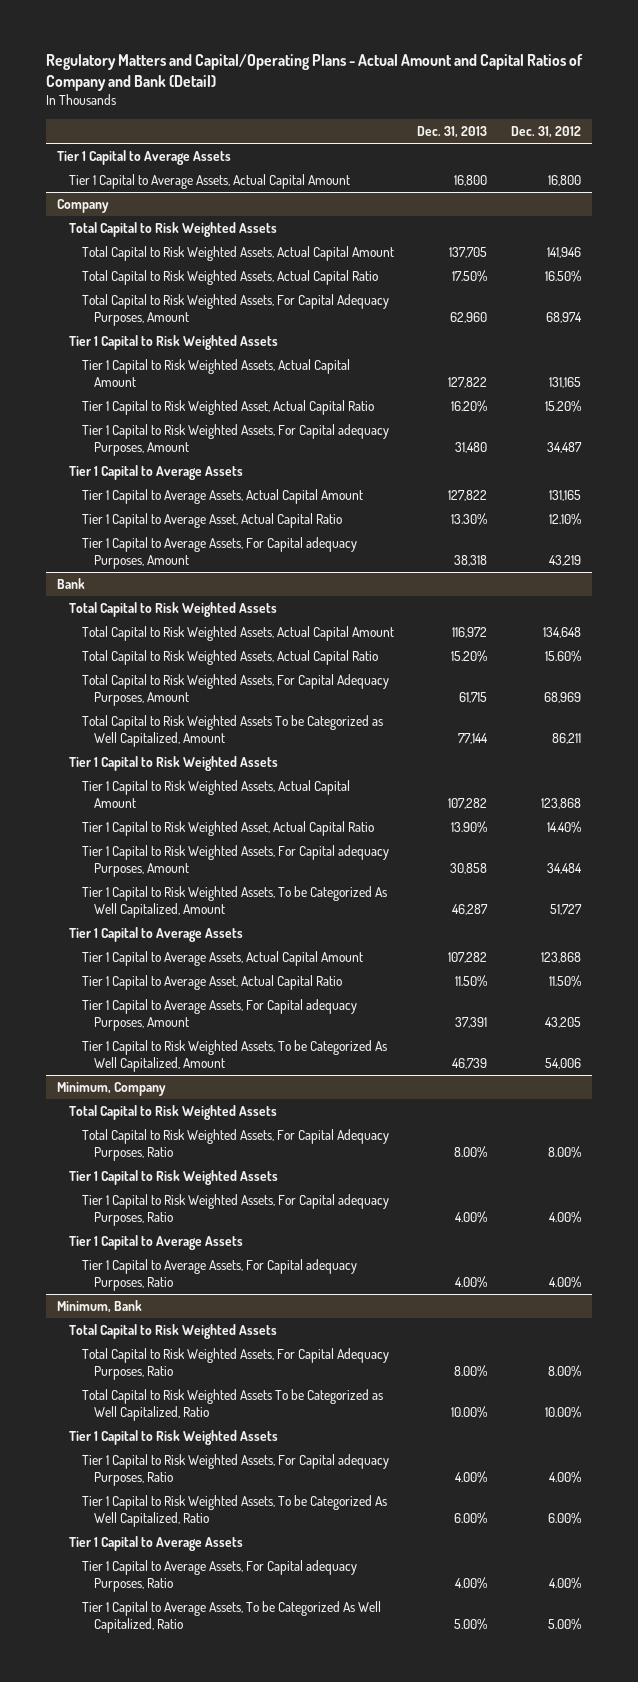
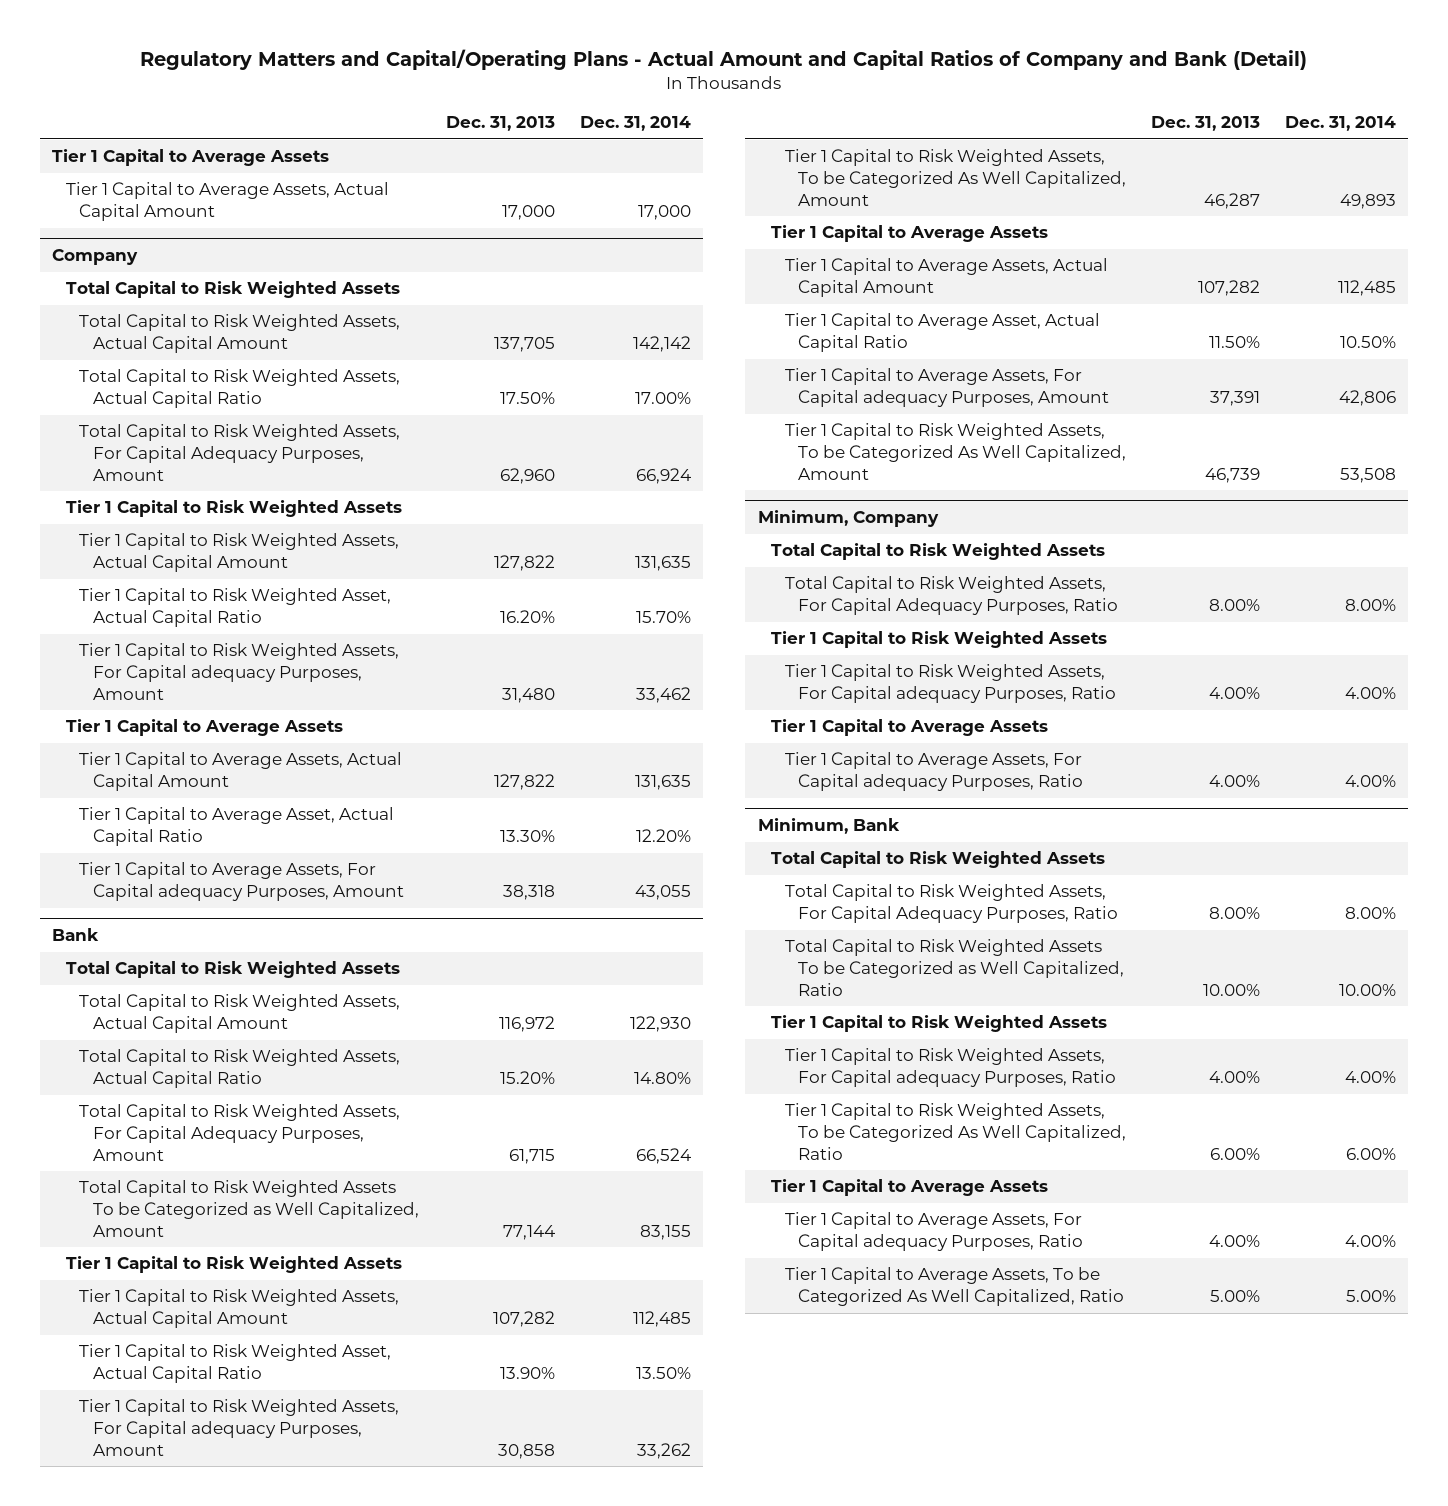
- | Dec. 31, 2013 | Dec. 31, 2012
+ | Dec. 31, 2013 | Dec. 31, 2014
- Tier 1 Capital to Average Assets, Actual Capital Amount | 16,800 | 16,800
+ Tier 1 Capital to Average Assets, Actual Capital Amount | 17,000 | 17,000

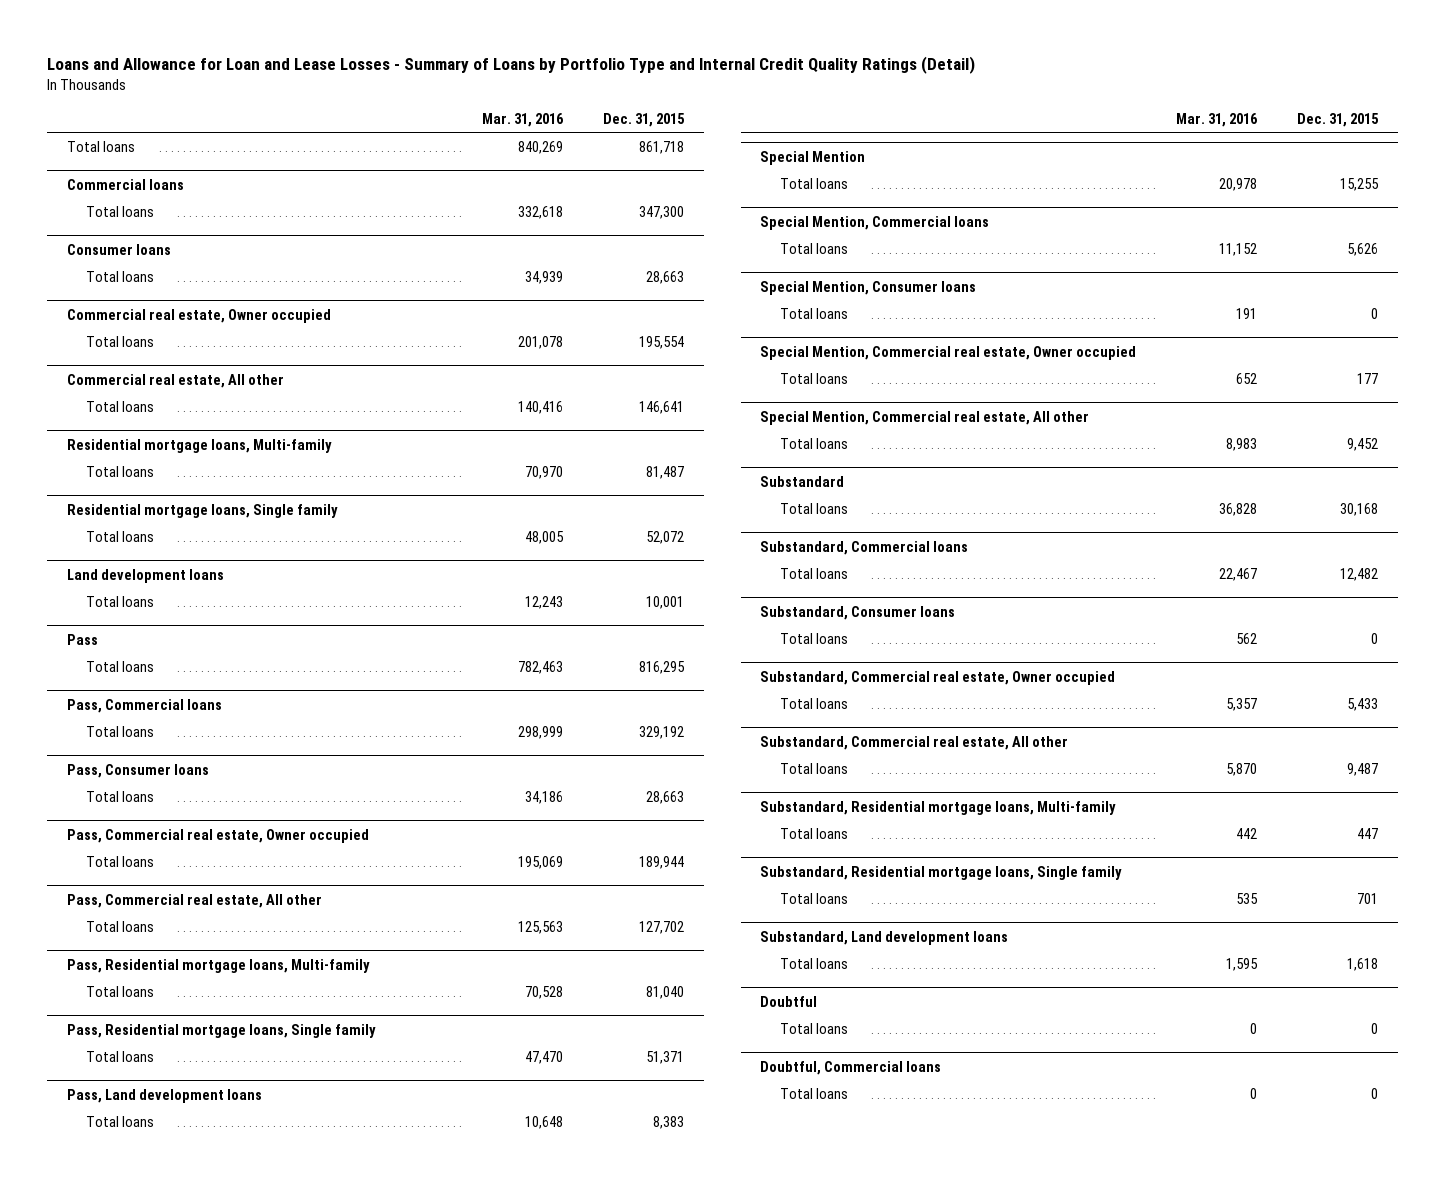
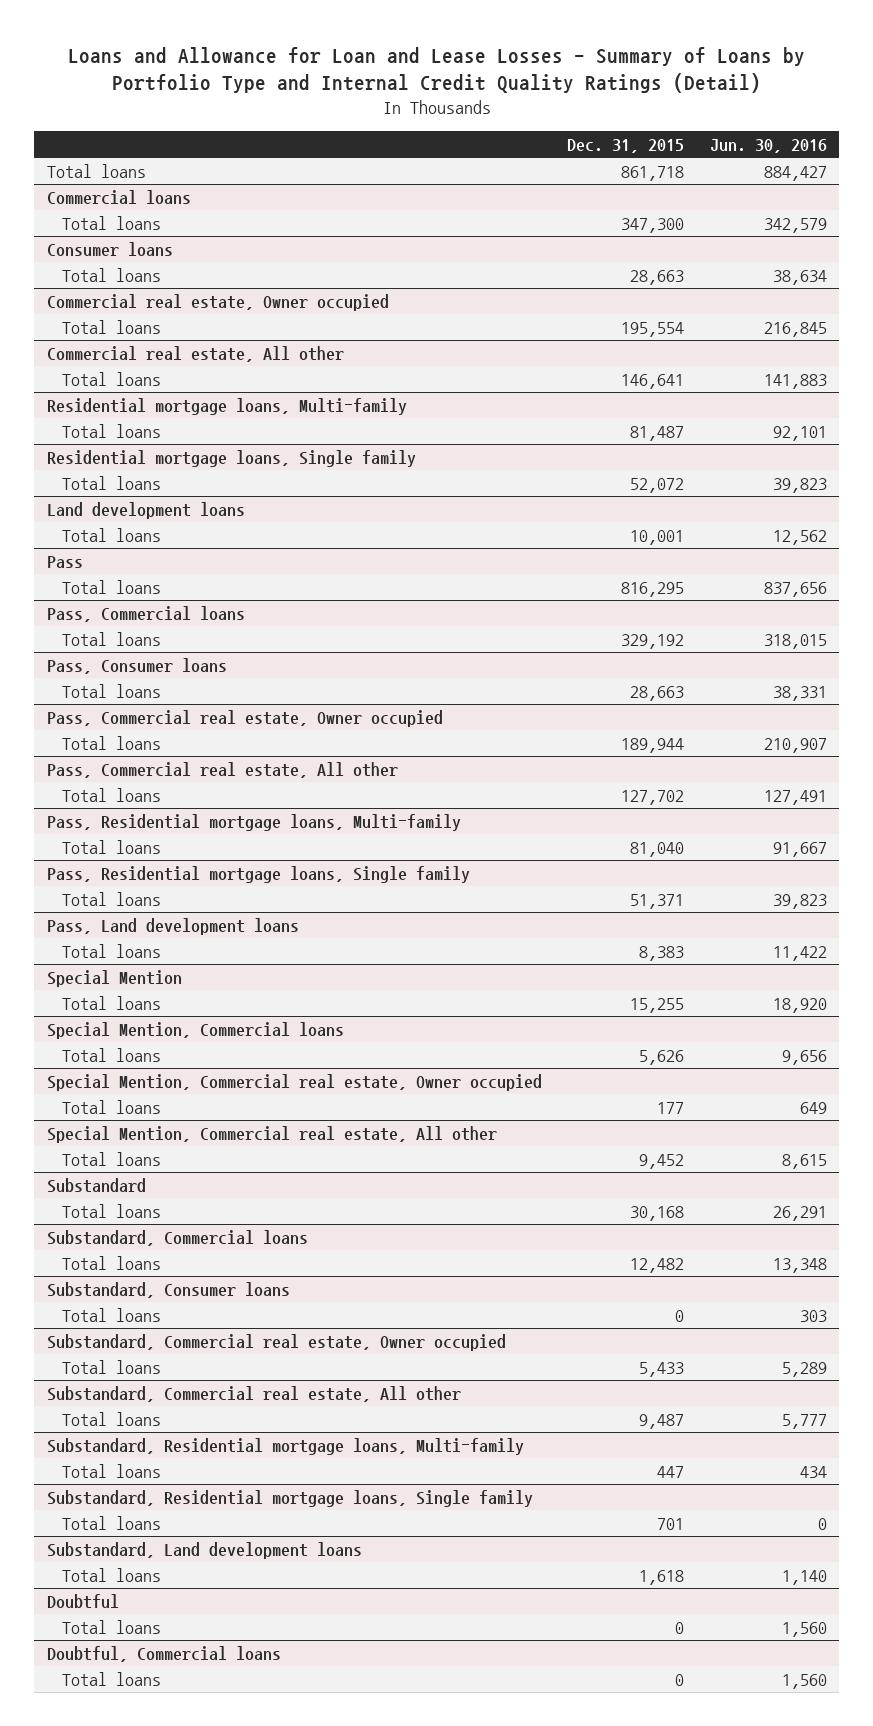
- | Mar. 31, 2016 | Dec. 31, 2015
+ | Dec. 31, 2015 | Jun. 30, 2016
- Special Mention, Consumer loans
- Total loans | 191 | 0

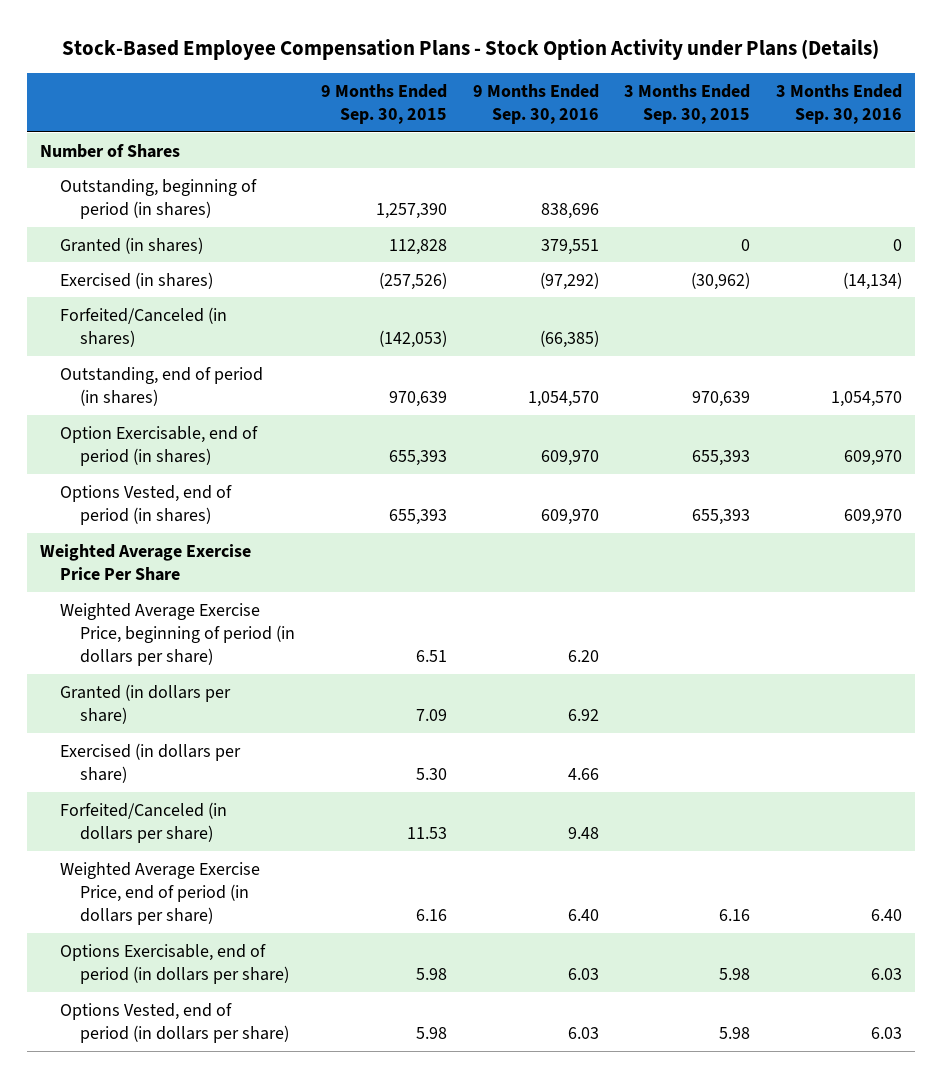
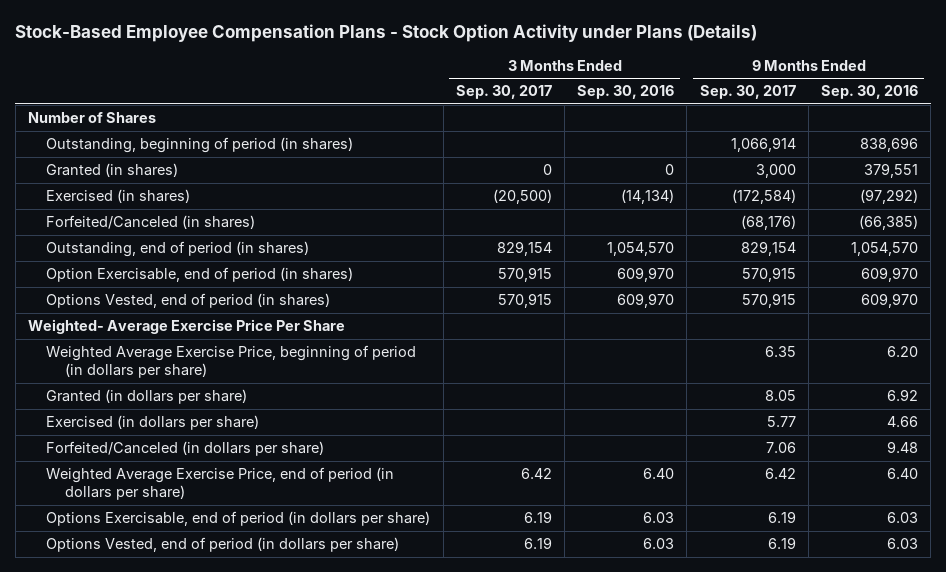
- | 9 Months Ended Sep. 30, 2015 | 9 Months Ended Sep. 30, 2016 | 3 Months Ended Sep. 30, 2015 | 3 Months Ended Sep. 30, 2016
+ | 3 Months Ended Sep. 30, 2017 | 3 Months Ended Sep. 30, 2016 | 9 Months Ended Sep. 30, 2017 | 9 Months Ended Sep. 30, 2016
- Weighted Average Exercise Price Per Share
+ Weighted- Average Exercise Price Per Share

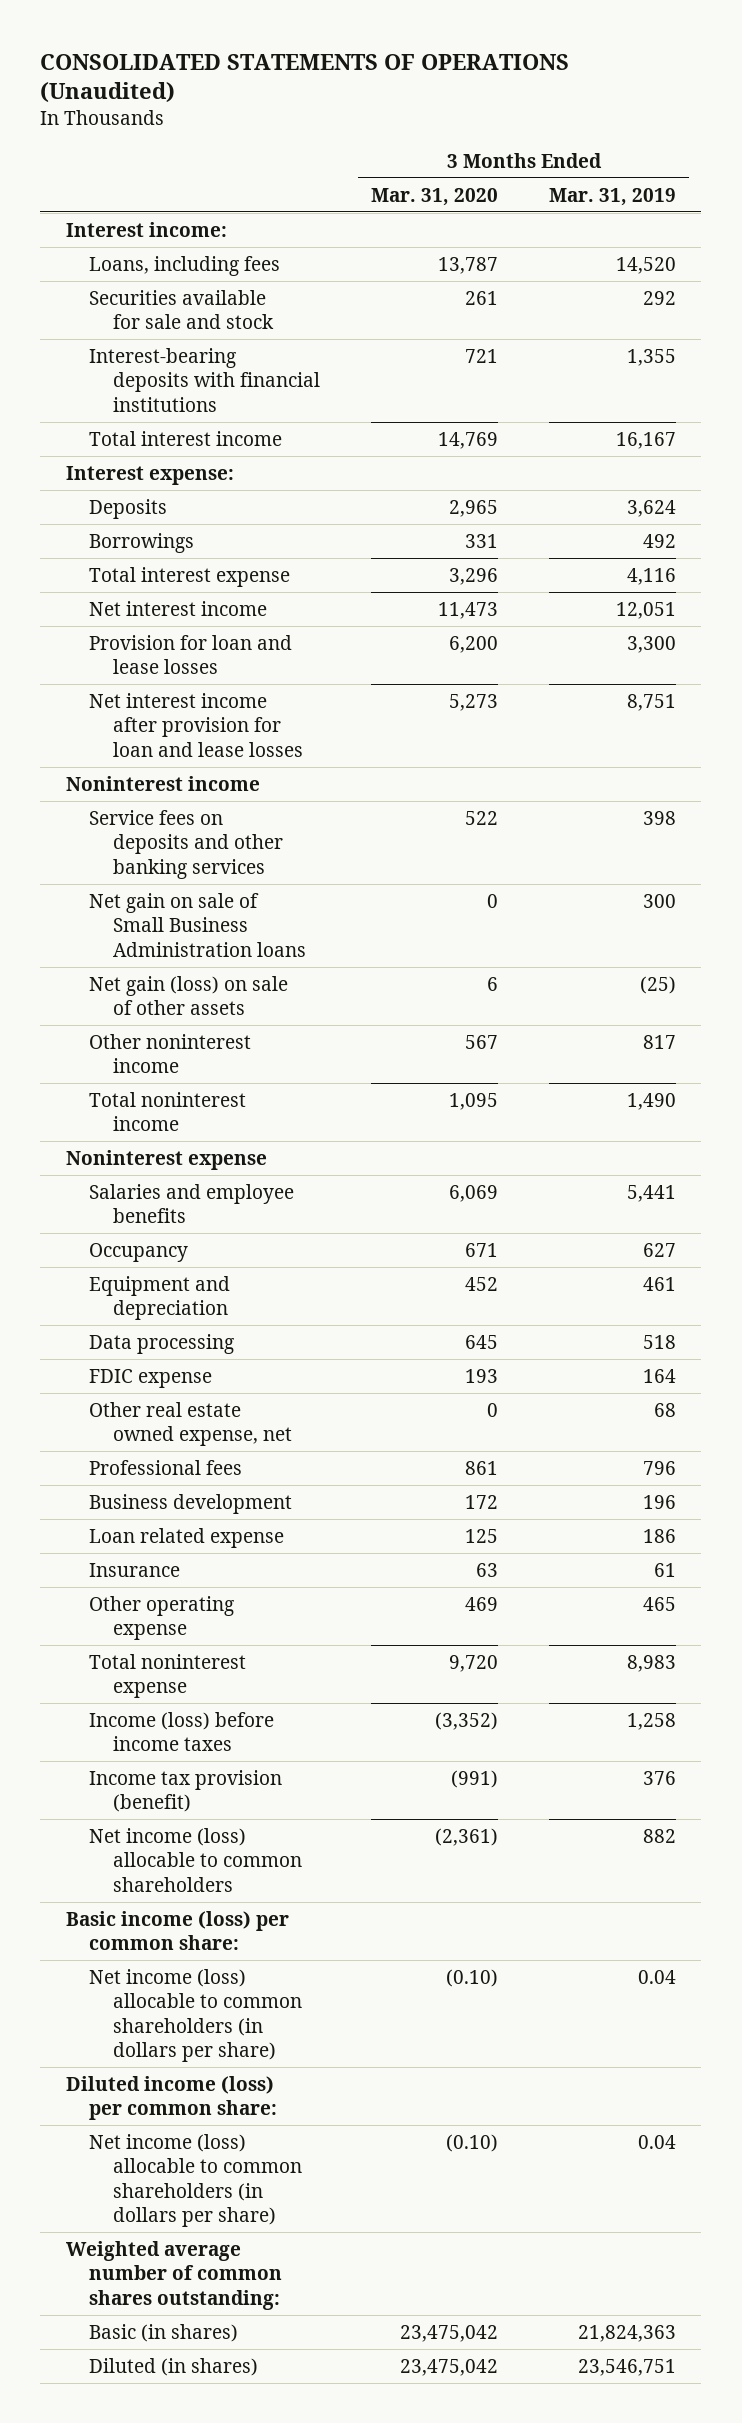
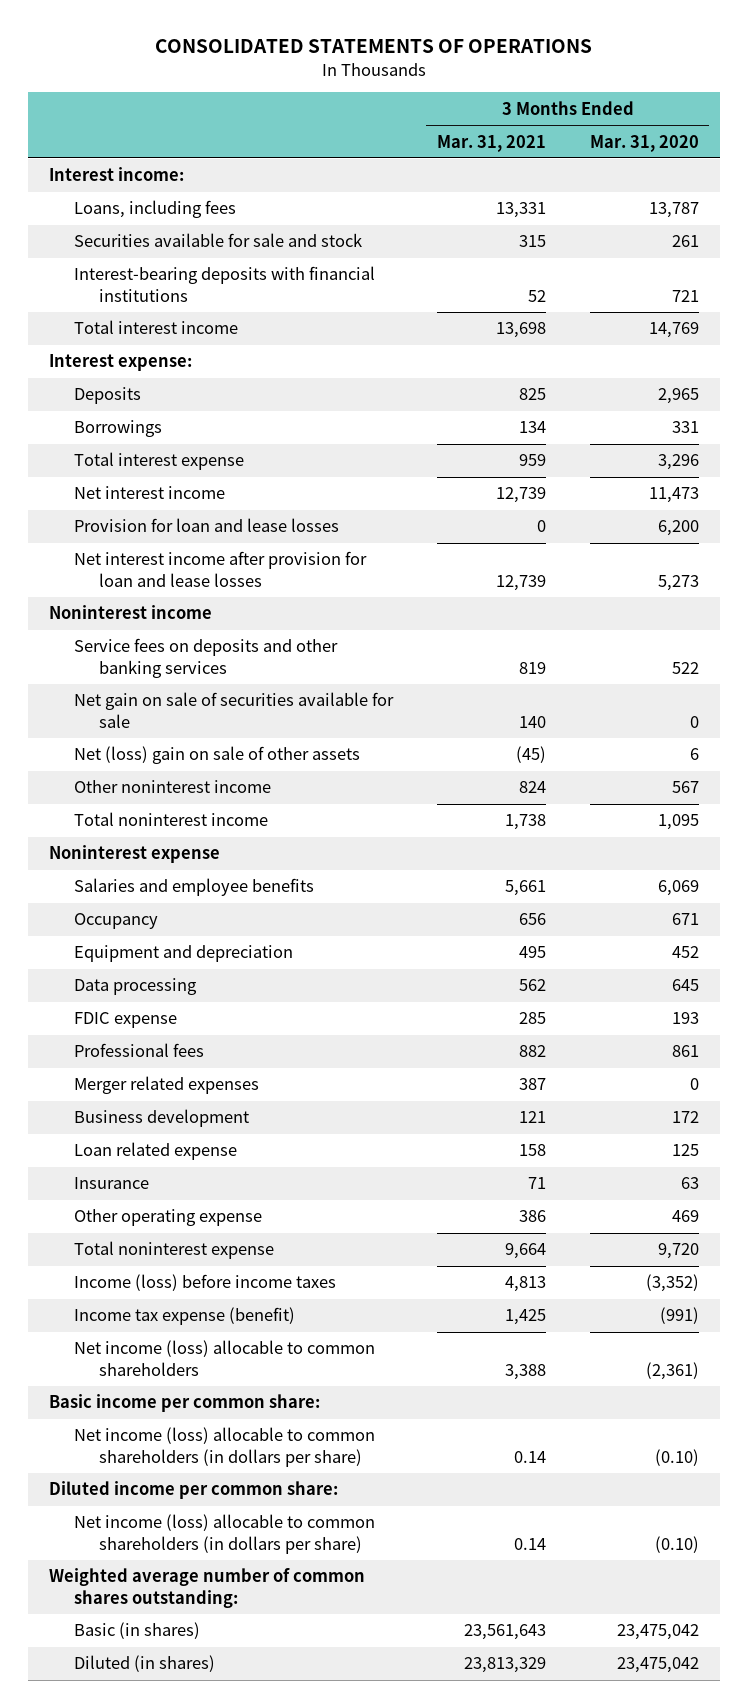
- CONSOLIDATED STATEMENTS OF OPERATIONS (Unaudited)
+ CONSOLIDATED STATEMENTS OF OPERATIONS
- | 3 Months Ended Mar. 31, 2020 | 3 Months Ended Mar. 31, 2019
+ | 3 Months Ended Mar. 31, 2021 | 3 Months Ended Mar. 31, 2020
- Net gain on sale of Small Business Administration loans | 0 | 300
- Net gain (loss) on sale of other assets | 6 | (25)
+ Net gain on sale of securities available for sale | 140 | 0
+ Net (loss) gain on sale of other assets | (45) | 6
- Other real estate owned expense, net | 0 | 68
+ Merger related expenses | 387 | 0
- Income tax provision (benefit) | (991) | 376
+ Income tax expense (benefit) | 1,425 | (991)
- Basic income (loss) per common share:
+ Basic income per common share:
- Diluted income (loss) per common share:
+ Diluted income per common share:

